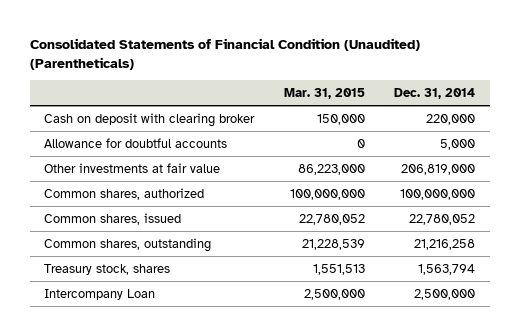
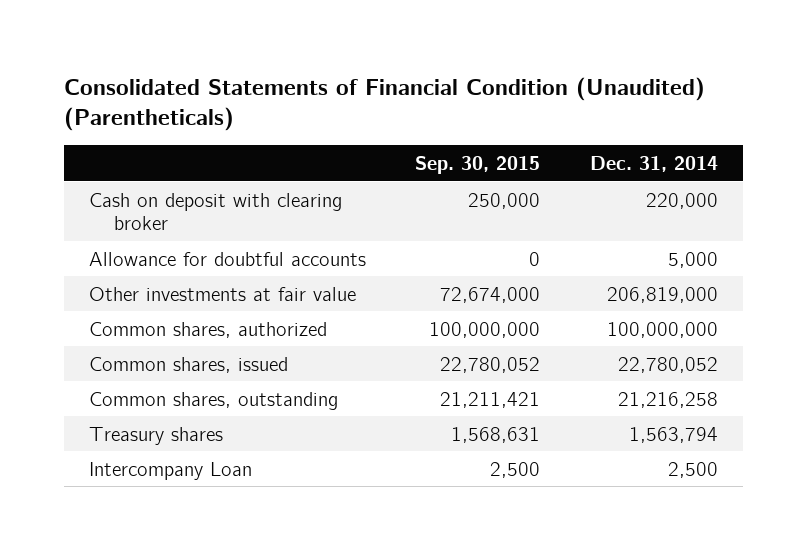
- | Mar. 31, 2015 | Dec. 31, 2014
+ | Sep. 30, 2015 | Dec. 31, 2014
- Treasury stock, shares | 1,551,513 | 1,563,794
- Intercompany Loan | 2,500,000 | 2,500,000
+ Treasury shares | 1,568,631 | 1,563,794
+ Intercompany Loan | 2,500 | 2,500

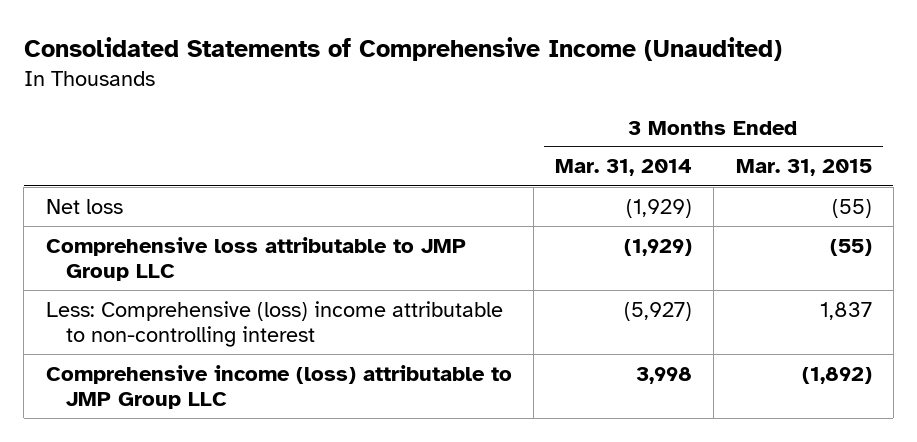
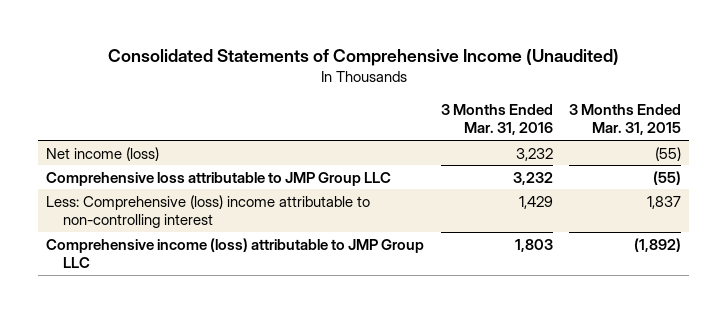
- | 3 Months Ended Mar. 31, 2014 | 3 Months Ended Mar. 31, 2015
+ | 3 Months Ended Mar. 31, 2016 | 3 Months Ended Mar. 31, 2015
- Net loss | (1,929) | (55)
+ Net income (loss) | 3,232 | (55)

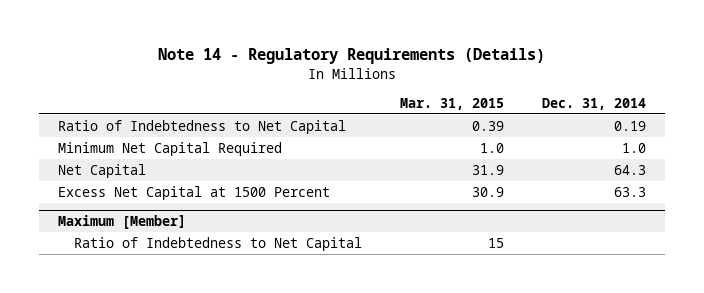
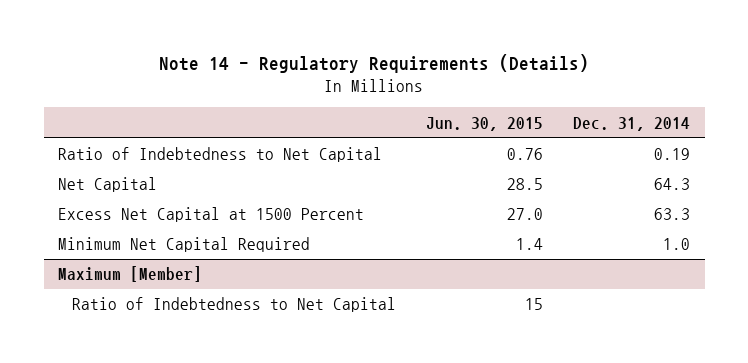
- | Mar. 31, 2015 | Dec. 31, 2014
+ | Jun. 30, 2015 | Dec. 31, 2014
moved down: Minimum Net Capital Required | 1.4 | 1.0

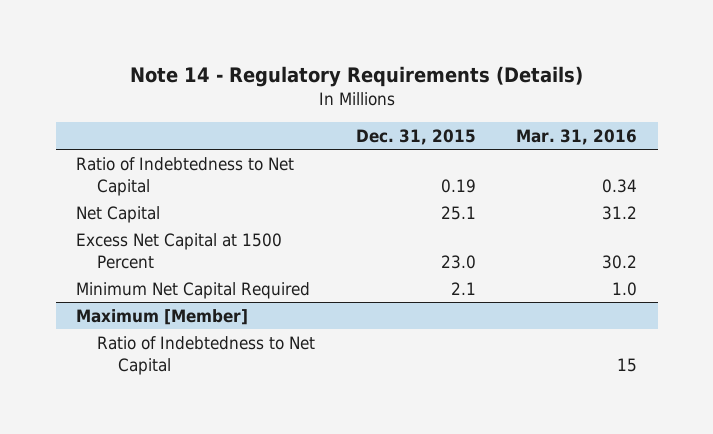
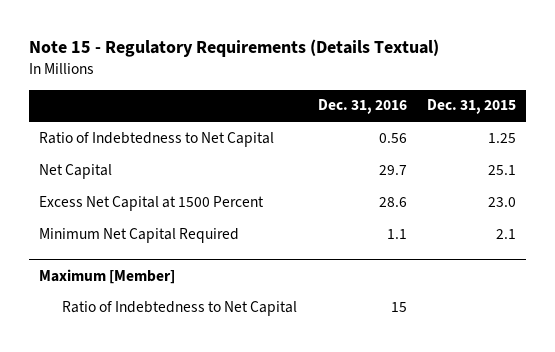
- Note 14 - Regulatory Requirements (Details)
+ Note 15 - Regulatory Requirements (Details Textual)
- | Dec. 31, 2015 | Mar. 31, 2016
+ | Dec. 31, 2016 | Dec. 31, 2015
- Ratio of Indebtedness to Net Capital | 0.19 | 0.34
+ Ratio of Indebtedness to Net Capital | 0.56 | 1.25

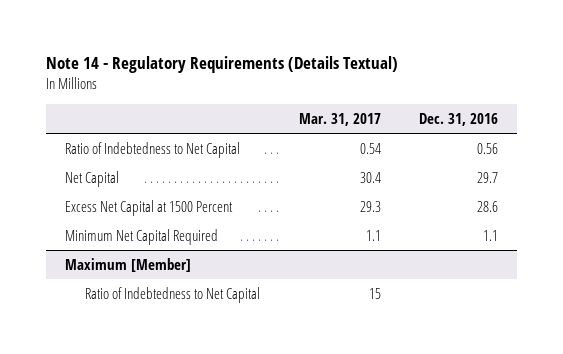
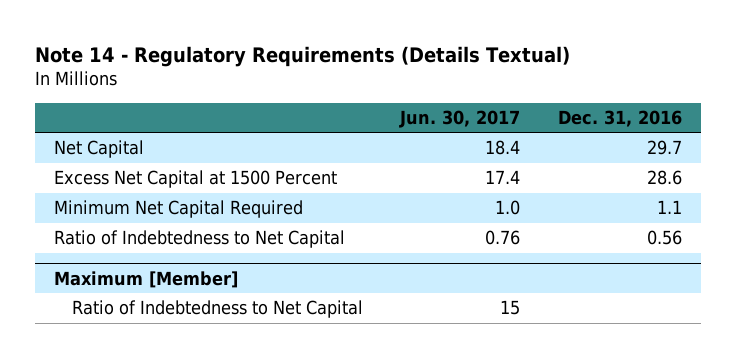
- | Mar. 31, 2017 | Dec. 31, 2016
+ | Jun. 30, 2017 | Dec. 31, 2016
moved down: Ratio of Indebtedness to Net Capital | 0.76 | 0.56

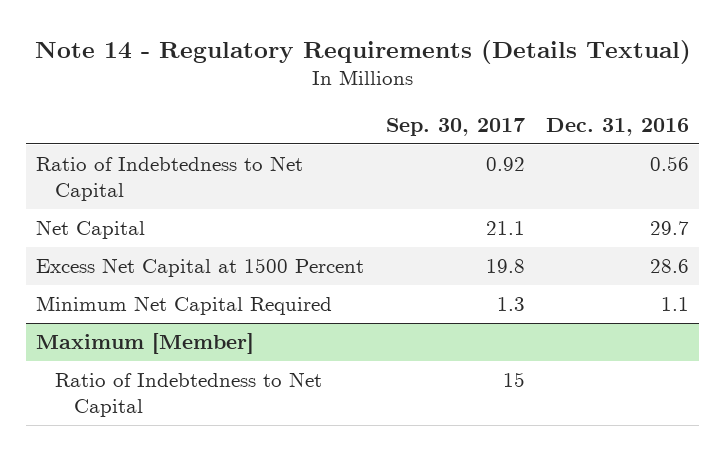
- | Jun. 30, 2017 | Dec. 31, 2016
+ | Sep. 30, 2017 | Dec. 31, 2016
moved up: Ratio of Indebtedness to Net Capital | 0.92 | 0.56

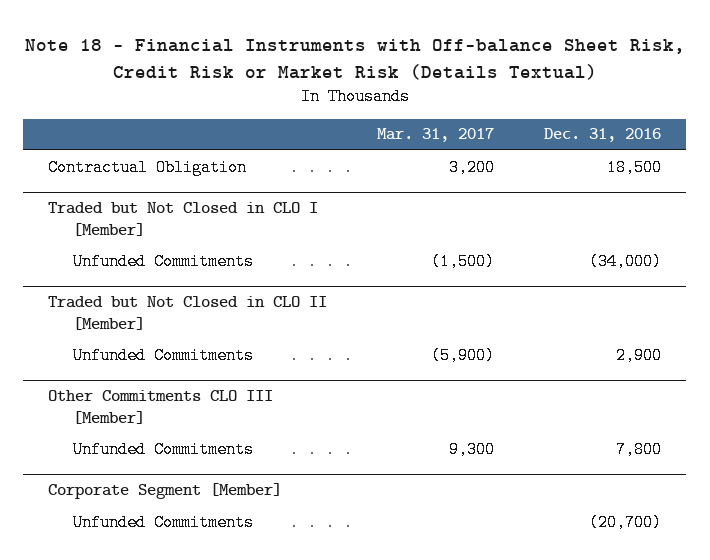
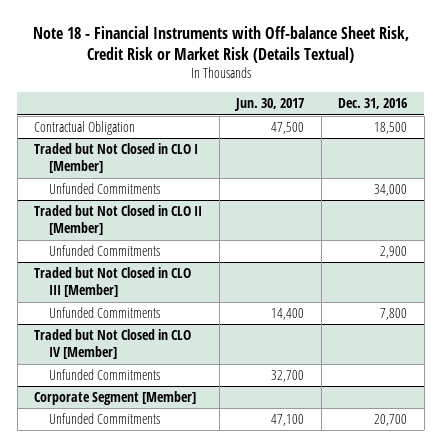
- | Mar. 31, 2017 | Dec. 31, 2016
+ | Jun. 30, 2017 | Dec. 31, 2016
@ Traded but Not Closed in CLO I [Member]
- Unfunded Commitments | (1,500) | (34,000)
+ Unfunded Commitments | | 34,000
- Other Commitments CLO III [Member]
+ Traded but Not Closed in CLO III [Member]
+ Traded but Not Closed in CLO IV [Member]
+ Unfunded Commitments | 32,700 |
@ Corporate Segment [Member]
- Unfunded Commitments | | (20,700)
+ Unfunded Commitments | 47,100 | 20,700

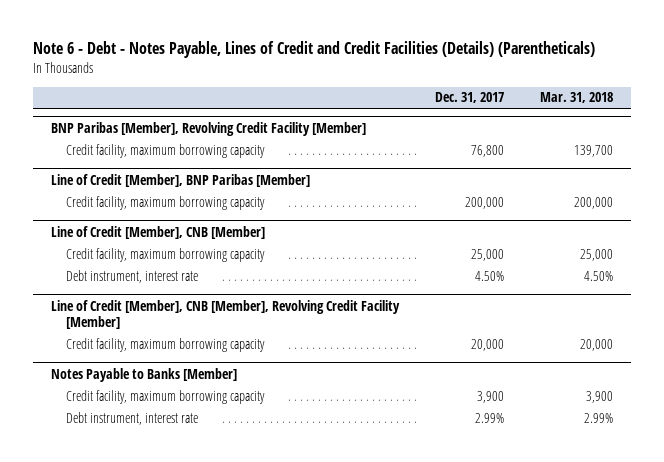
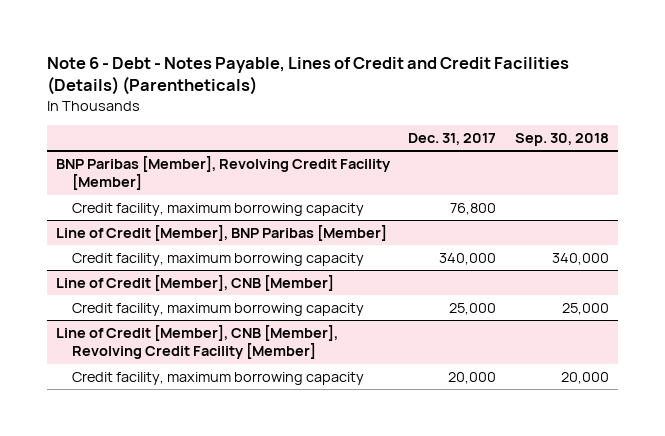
- | Dec. 31, 2017 | Mar. 31, 2018
+ | Dec. 31, 2017 | Sep. 30, 2018
@ Line of Credit [Member], BNP Paribas [Member]
- Credit facility, maximum borrowing capacity | 200,000 | 200,000
+ Credit facility, maximum borrowing capacity | 340,000 | 340,000
@ Line of Credit [Member], CNB [Member]
- Debt instrument, interest rate | 4.50% | 4.50%
- Notes Payable to Banks [Member]
- Credit facility, maximum borrowing capacity | 3,900 | 3,900
- Debt instrument, interest rate | 2.99% | 2.99%

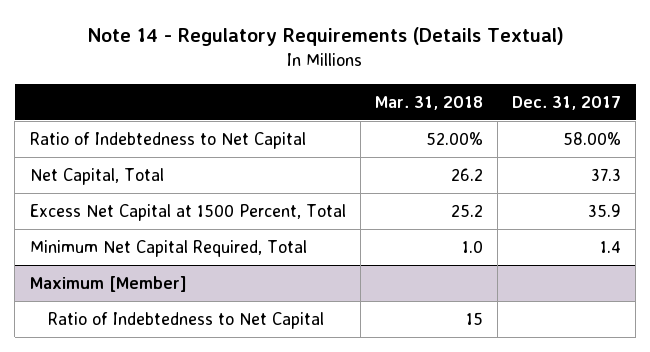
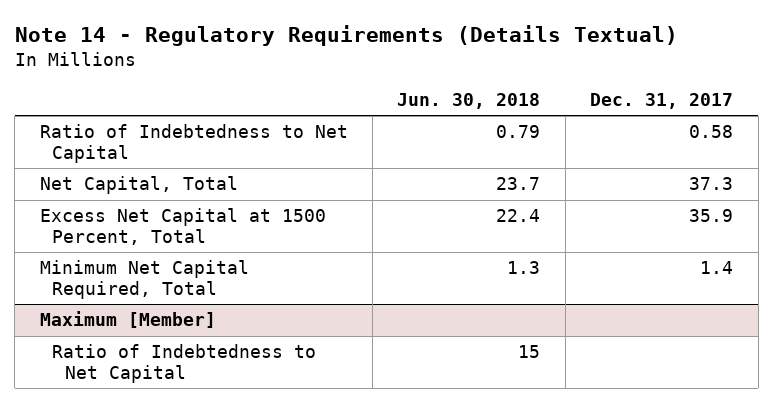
- | Mar. 31, 2018 | Dec. 31, 2017
+ | Jun. 30, 2018 | Dec. 31, 2017
- Ratio of Indebtedness to Net Capital | 52.00% | 58.00%
+ Ratio of Indebtedness to Net Capital | 0.79 | 0.58

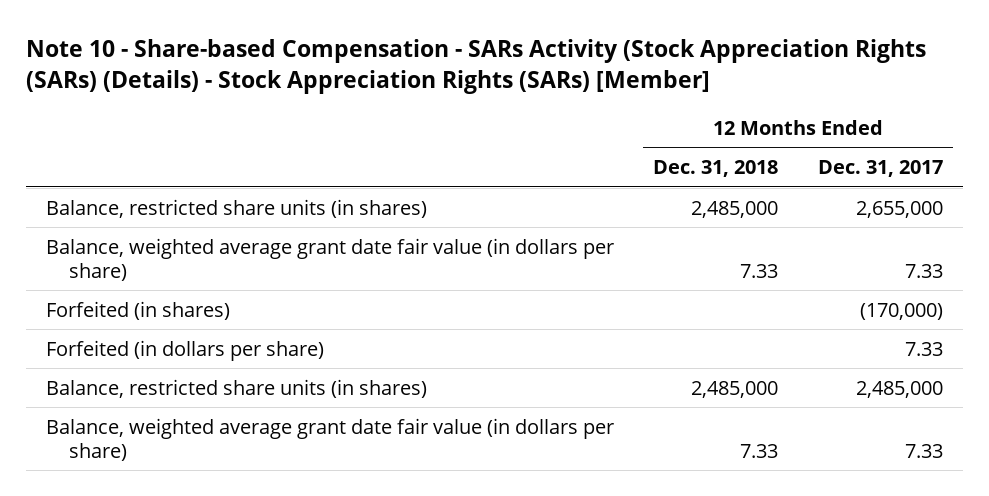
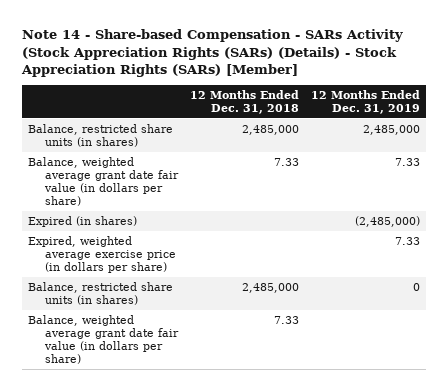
- Note 10 - Share-based Compensation - SARs Activity (Stock Appreciation Rights (SARs) (Details) - Stock Appreciation Rights (SARs) [Member]
+ Note 14 - Share-based Compensation - SARs Activity (Stock Appreciation Rights (SARs) (Details) - Stock Appreciation Rights (SARs) [Member]
- | 12 Months Ended Dec. 31, 2018 | 12 Months Ended Dec. 31, 2017
+ | 12 Months Ended Dec. 31, 2018 | 12 Months Ended Dec. 31, 2019
- Forfeited (in shares) | | (170,000)
- Forfeited (in dollars per share) | | 7.33
+ Expired (in shares) | | (2,485,000)
+ Expired, weighted average exercise price (in dollars per share) | | 7.33

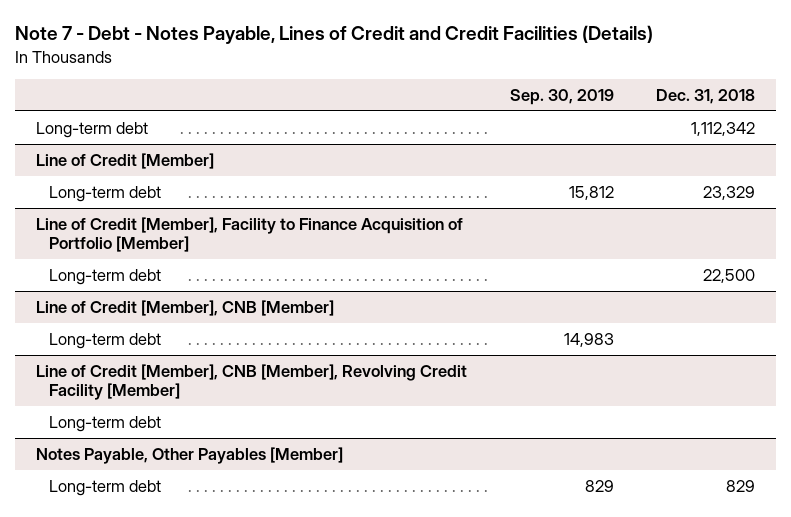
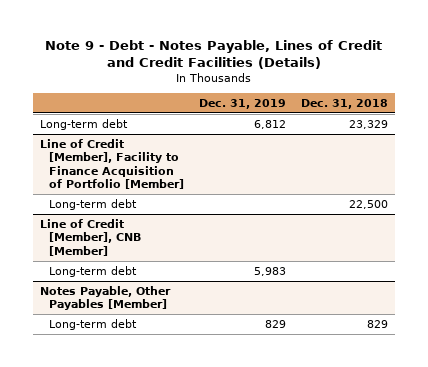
- Note 7 - Debt - Notes Payable, Lines of Credit and Credit Facilities (Details)
+ Note 9 - Debt - Notes Payable, Lines of Credit and Credit Facilities (Details)
- | Sep. 30, 2019 | Dec. 31, 2018
+ | Dec. 31, 2019 | Dec. 31, 2018
- Long-term debt | | 1,112,342
- Line of Credit [Member]
- Line of Credit [Member], CNB [Member], Revolving Credit Facility [Member]
- Long-term debt

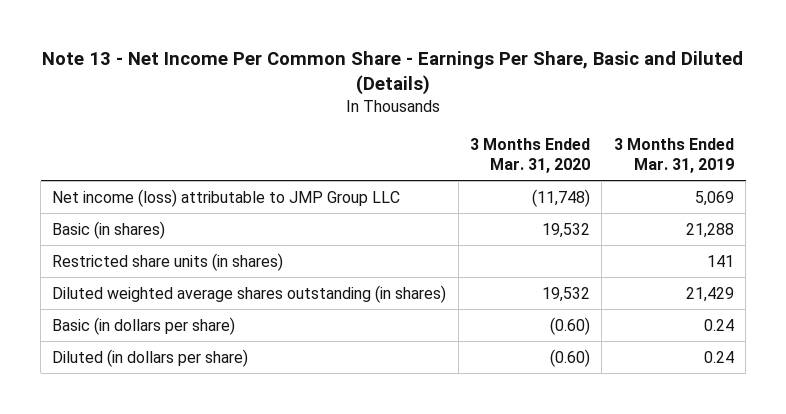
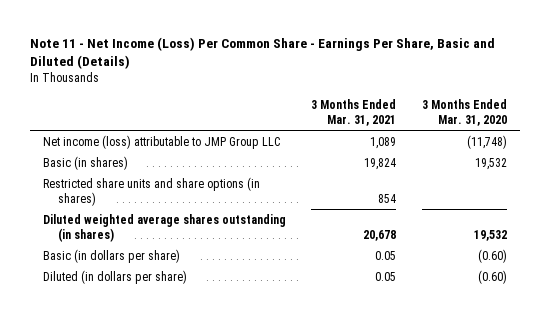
- Note 13 - Net Income Per Common Share - Earnings Per Share, Basic and Diluted (Details)
+ Note 11 - Net Income (Loss) Per Common Share - Earnings Per Share, Basic and Diluted (Details)
- | 3 Months Ended Mar. 31, 2020 | 3 Months Ended Mar. 31, 2019
+ | 3 Months Ended Mar. 31, 2021 | 3 Months Ended Mar. 31, 2020
- Restricted share units (in shares) | | 141
+ Restricted share units and share options (in shares) | 854 |

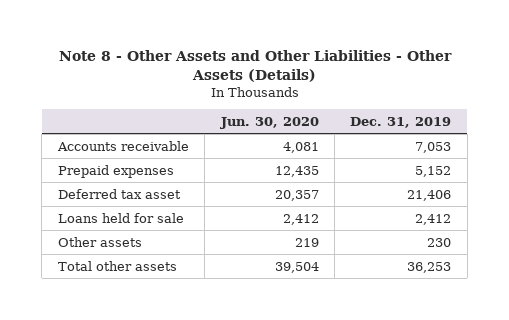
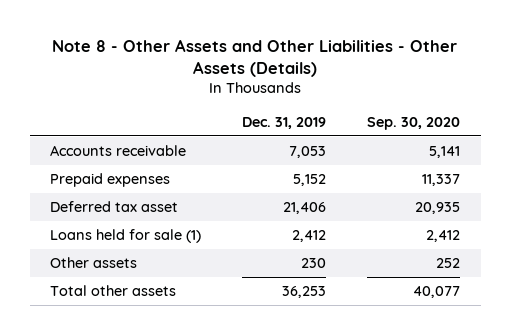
- | Jun. 30, 2020 | Dec. 31, 2019
+ | Dec. 31, 2019 | Sep. 30, 2020
- Loans held for sale | 2,412 | 2,412
+ Loans held for sale (1) | 2,412 | 2,412

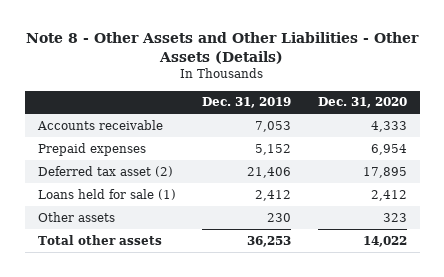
- | Dec. 31, 2019 | Sep. 30, 2020
+ | Dec. 31, 2019 | Dec. 31, 2020
- Deferred tax asset | 21,406 | 20,935
+ Deferred tax asset (2) | 21,406 | 17,895

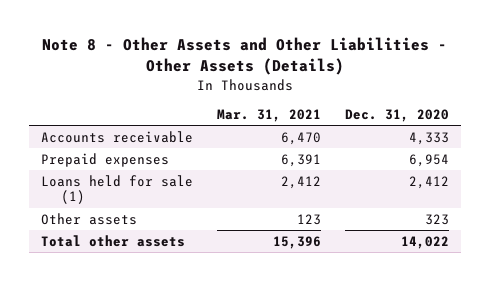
- | Dec. 31, 2019 | Dec. 31, 2020
+ | Mar. 31, 2021 | Dec. 31, 2020
- Deferred tax asset (2) | 21,406 | 17,895

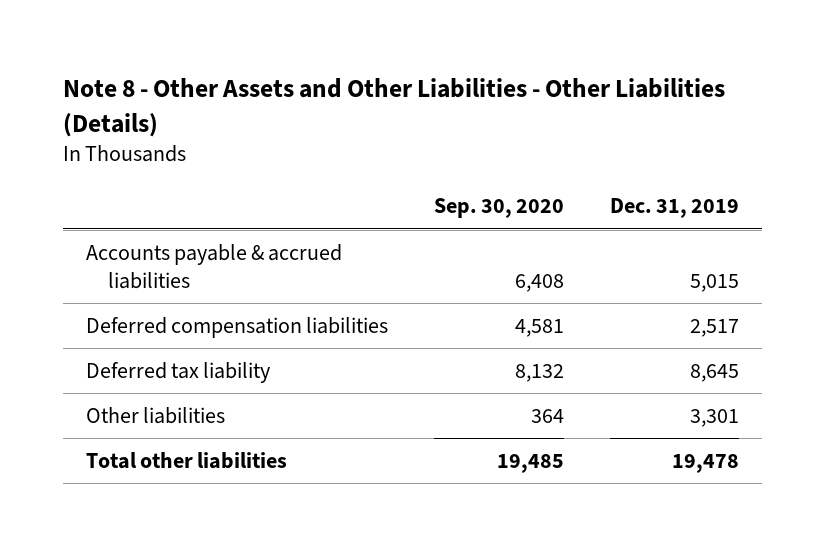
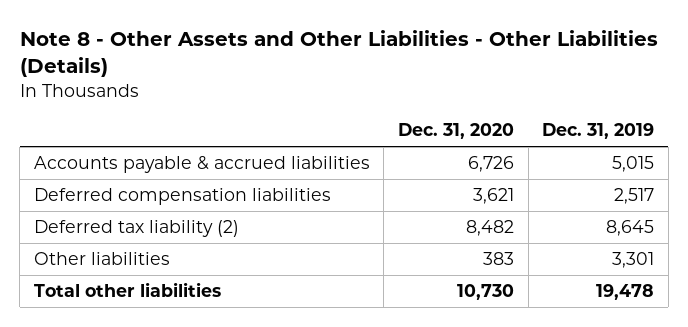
- | Sep. 30, 2020 | Dec. 31, 2019
+ | Dec. 31, 2020 | Dec. 31, 2019
- Deferred tax liability | 8,132 | 8,645
+ Deferred tax liability (2) | 8,482 | 8,645

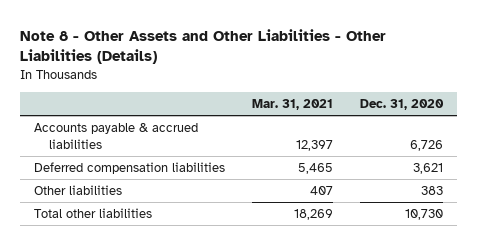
- | Dec. 31, 2020 | Dec. 31, 2019
+ | Mar. 31, 2021 | Dec. 31, 2020
- Deferred tax liability (2) | 8,482 | 8,645

